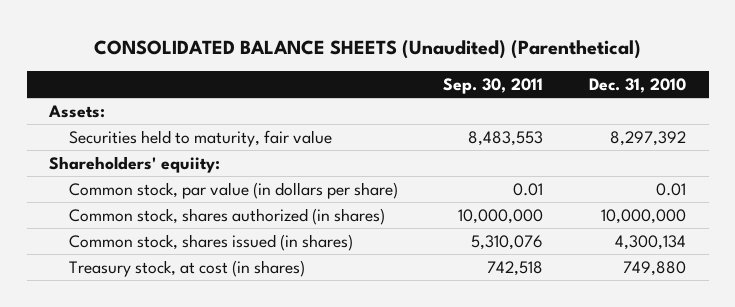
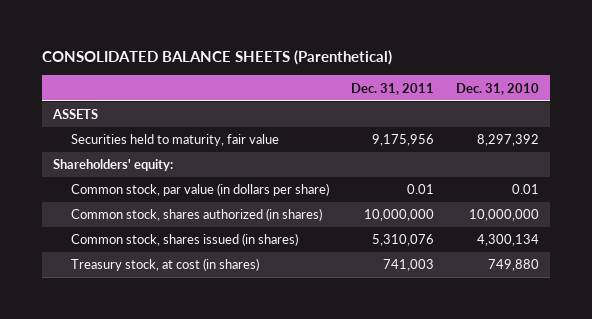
- CONSOLIDATED BALANCE SHEETS (Unaudited) (Parenthetical)
+ CONSOLIDATED BALANCE SHEETS (Parenthetical)
- | Sep. 30, 2011 | Dec. 31, 2010
+ | Dec. 31, 2011 | Dec. 31, 2010
- Assets:
+ ASSETS
- Shareholders' equiity:
+ Shareholders' equity:

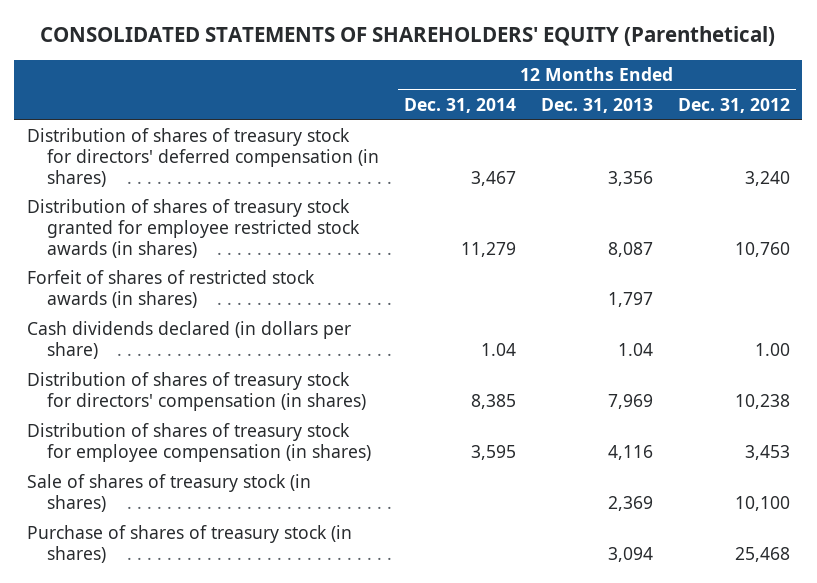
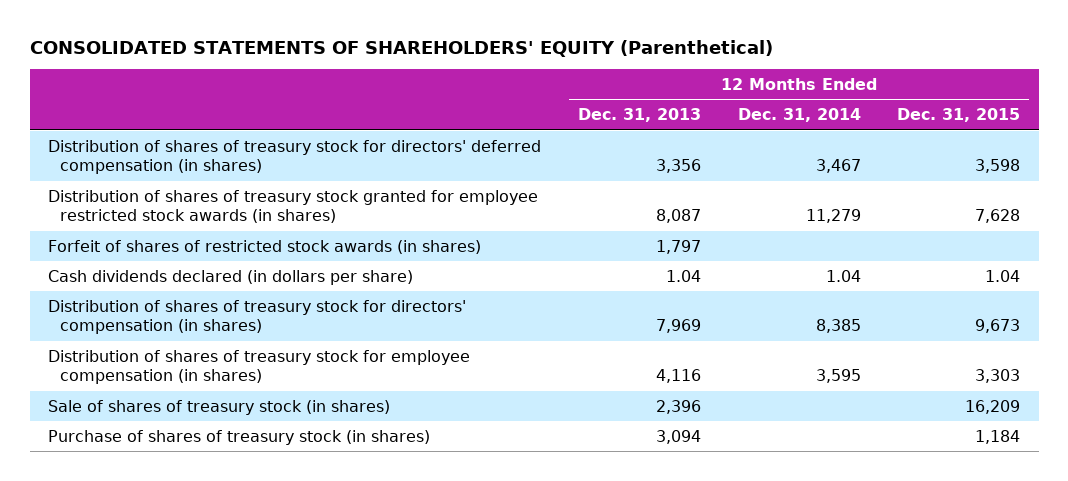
- | 12 Months Ended Dec. 31, 2014 | 12 Months Ended Dec. 31, 2013 | 12 Months Ended Dec. 31, 2012
+ | 12 Months Ended Dec. 31, 2013 | 12 Months Ended Dec. 31, 2014 | 12 Months Ended Dec. 31, 2015
- Sale of shares of treasury stock (in shares) | | 2,369 | 10,100
+ Sale of shares of treasury stock (in shares) | 2,396 | | 16,209

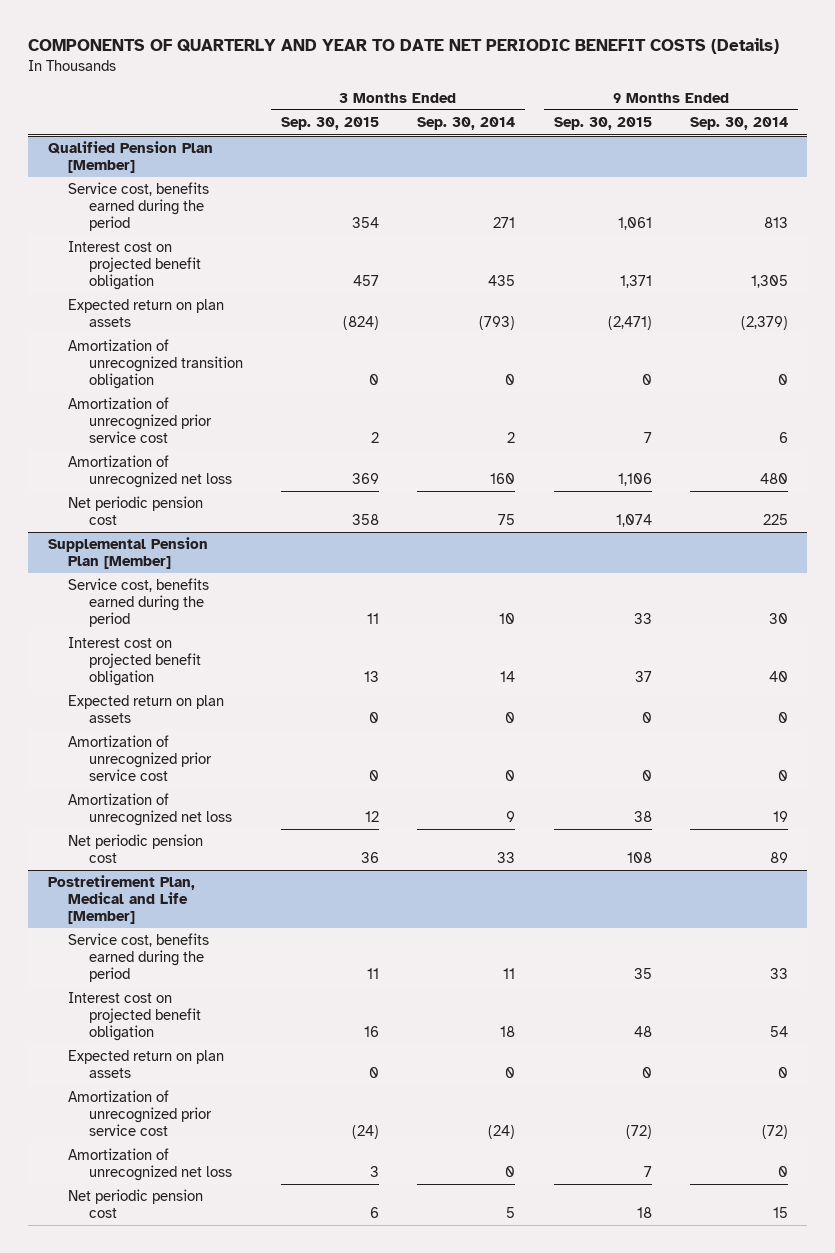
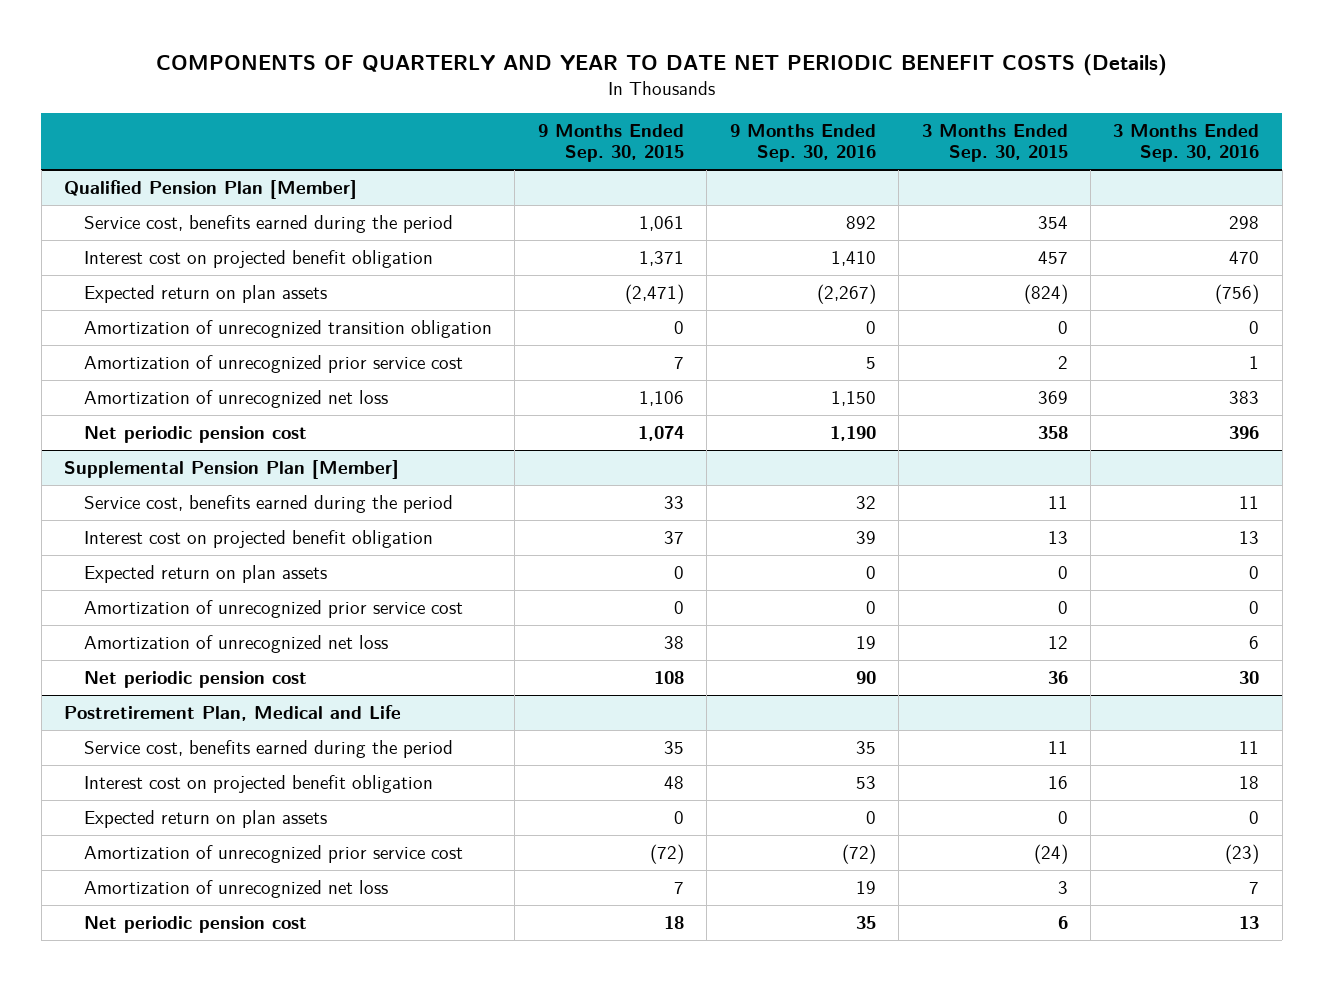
- | 3 Months Ended Sep. 30, 2015 | 3 Months Ended Sep. 30, 2014 | 9 Months Ended Sep. 30, 2015 | 9 Months Ended Sep. 30, 2014
+ | 9 Months Ended Sep. 30, 2015 | 9 Months Ended Sep. 30, 2016 | 3 Months Ended Sep. 30, 2015 | 3 Months Ended Sep. 30, 2016
- Postretirement Plan, Medical and Life [Member]
+ Postretirement Plan, Medical and Life

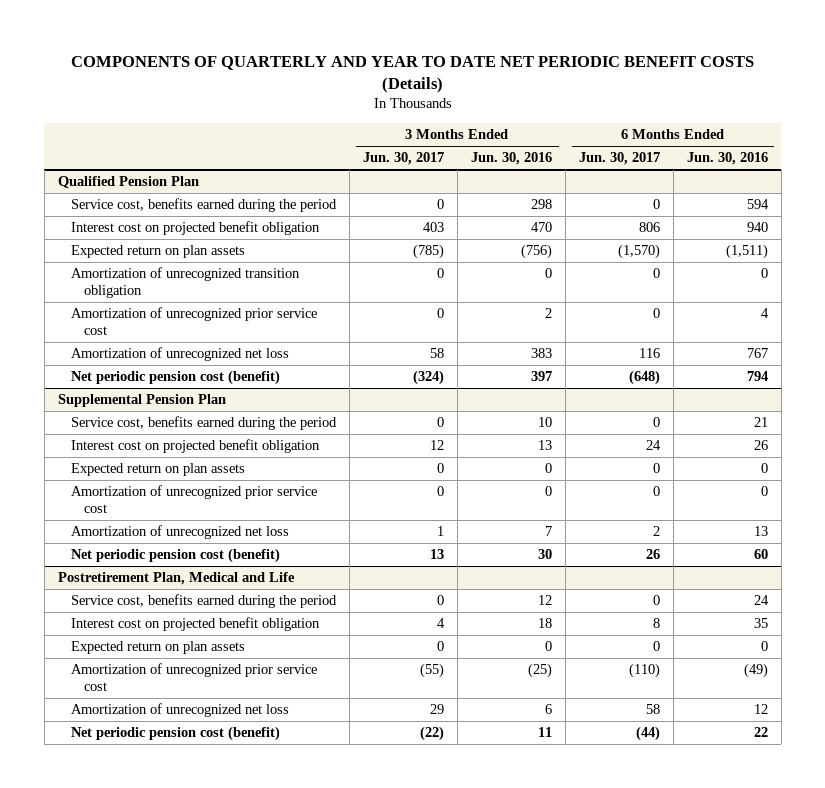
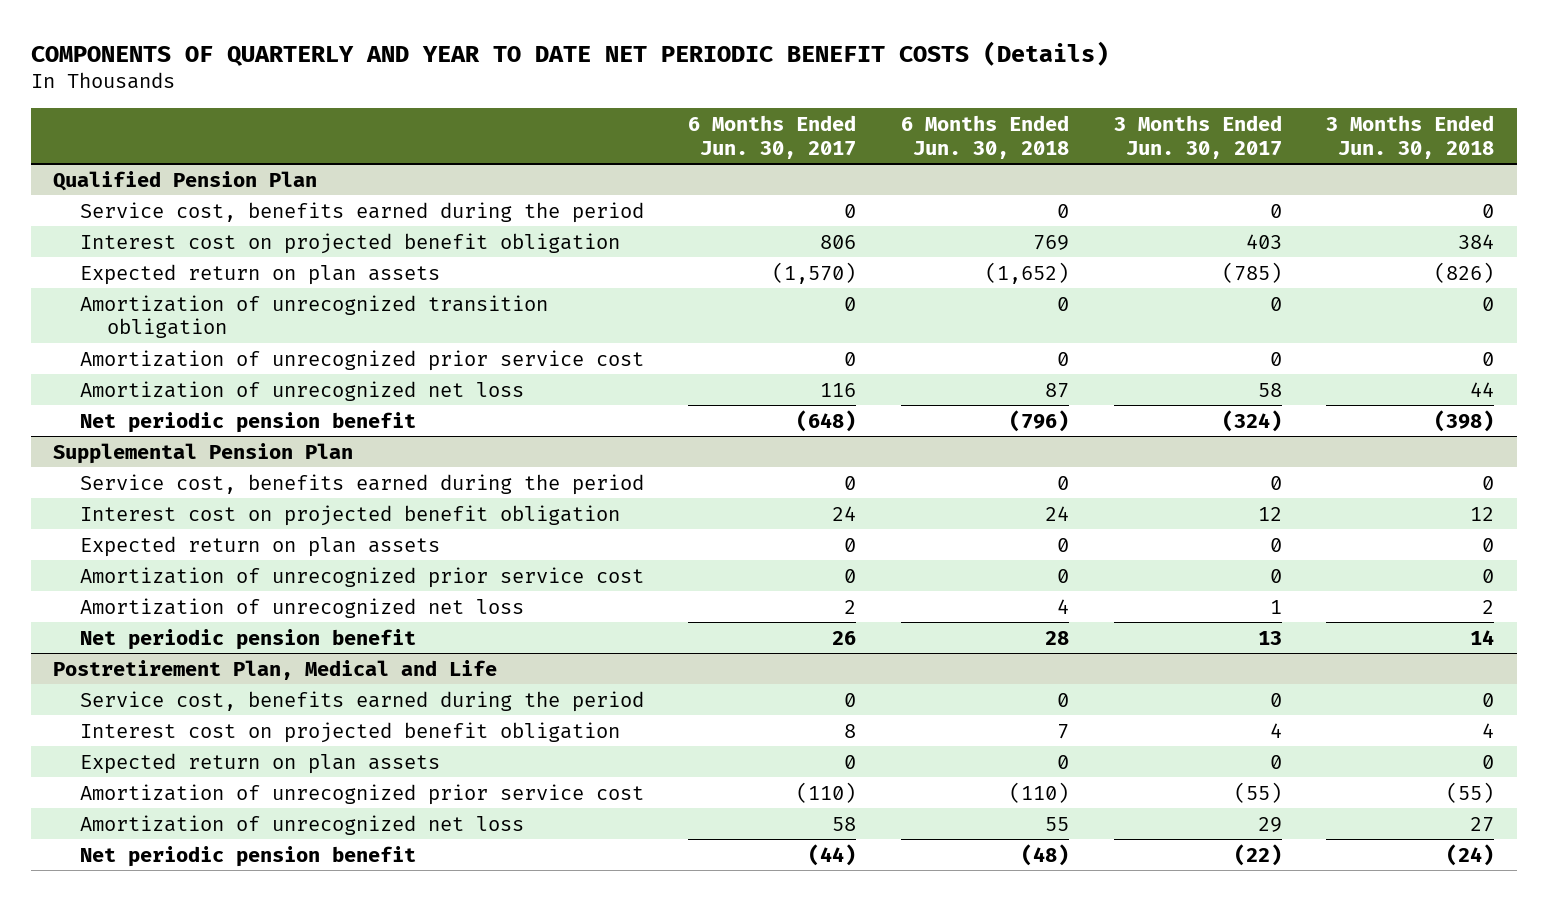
- | 3 Months Ended Jun. 30, 2017 | 3 Months Ended Jun. 30, 2016 | 6 Months Ended Jun. 30, 2017 | 6 Months Ended Jun. 30, 2016
+ | 6 Months Ended Jun. 30, 2017 | 6 Months Ended Jun. 30, 2018 | 3 Months Ended Jun. 30, 2017 | 3 Months Ended Jun. 30, 2018
@ Qualified Pension Plan
- Net periodic pension cost (benefit) | (324) | 397 | (648) | 794
+ Net periodic pension benefit | (648) | (796) | (324) | (398)
@ Supplemental Pension Plan
- Net periodic pension cost (benefit) | 13 | 30 | 26 | 60
+ Net periodic pension benefit | 26 | 28 | 13 | 14
@ Postretirement Plan, Medical and Life
- Net periodic pension cost (benefit) | (22) | 11 | (44) | 22
+ Net periodic pension benefit | (44) | (48) | (22) | (24)

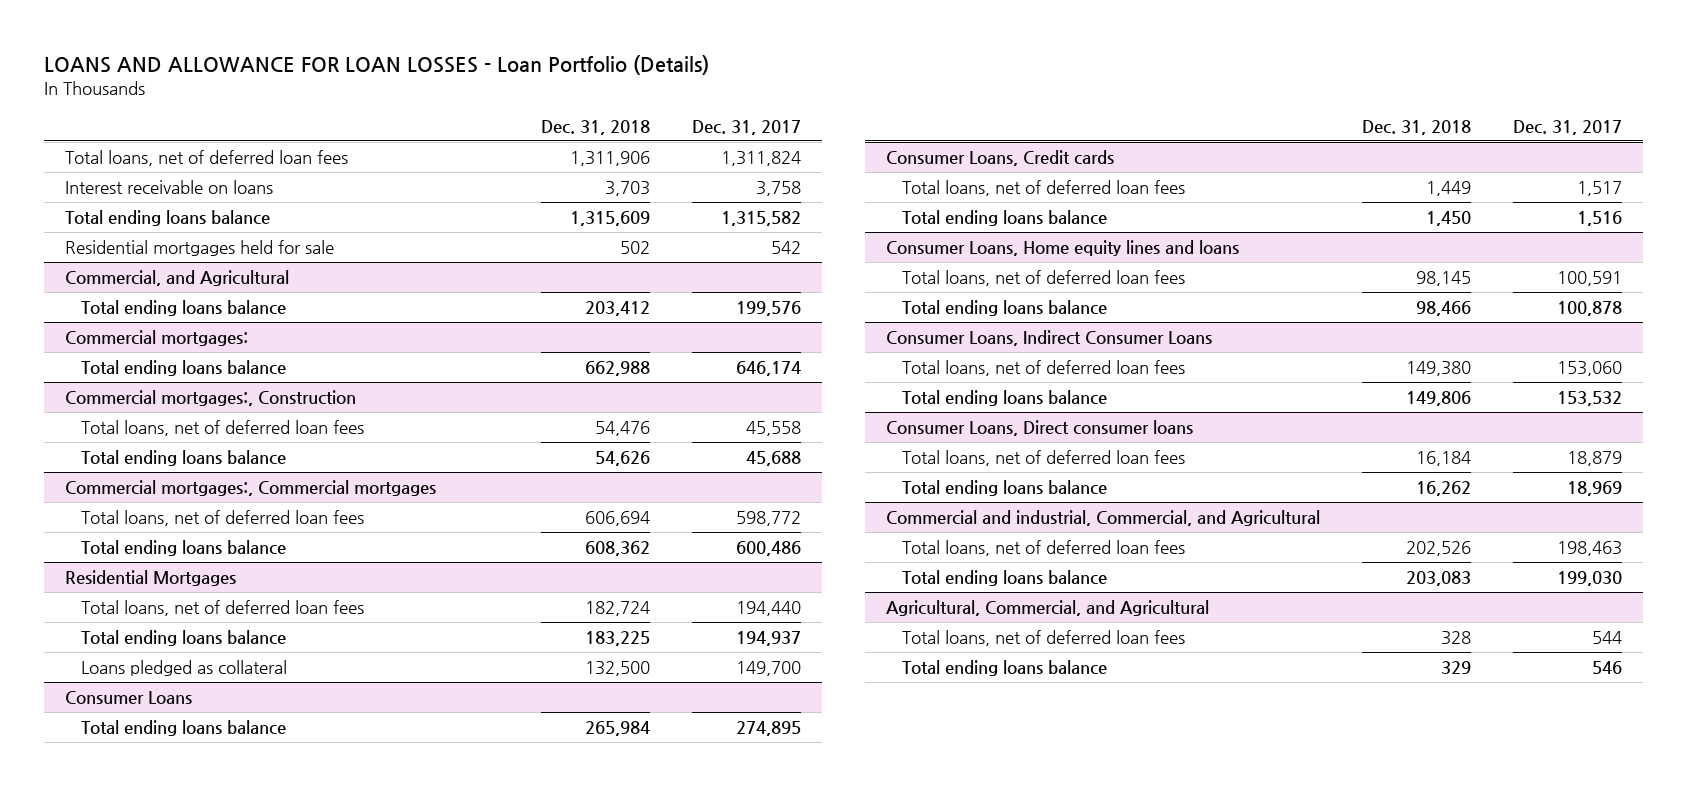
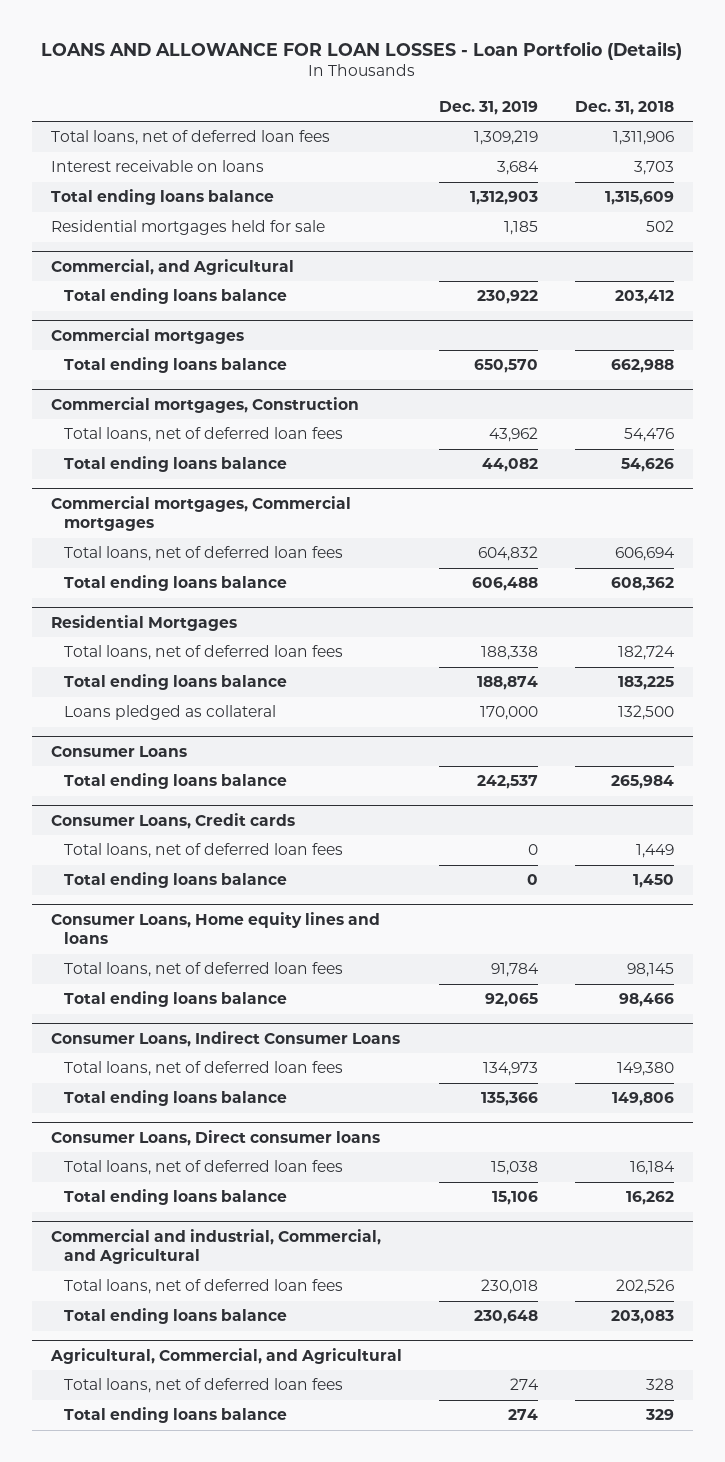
- | Dec. 31, 2018 | Dec. 31, 2017
+ | Dec. 31, 2019 | Dec. 31, 2018
- Commercial mortgages:
+ Commercial mortgages
- Commercial mortgages:, Construction
+ Commercial mortgages, Construction
- Commercial mortgages:, Commercial mortgages
+ Commercial mortgages, Commercial mortgages

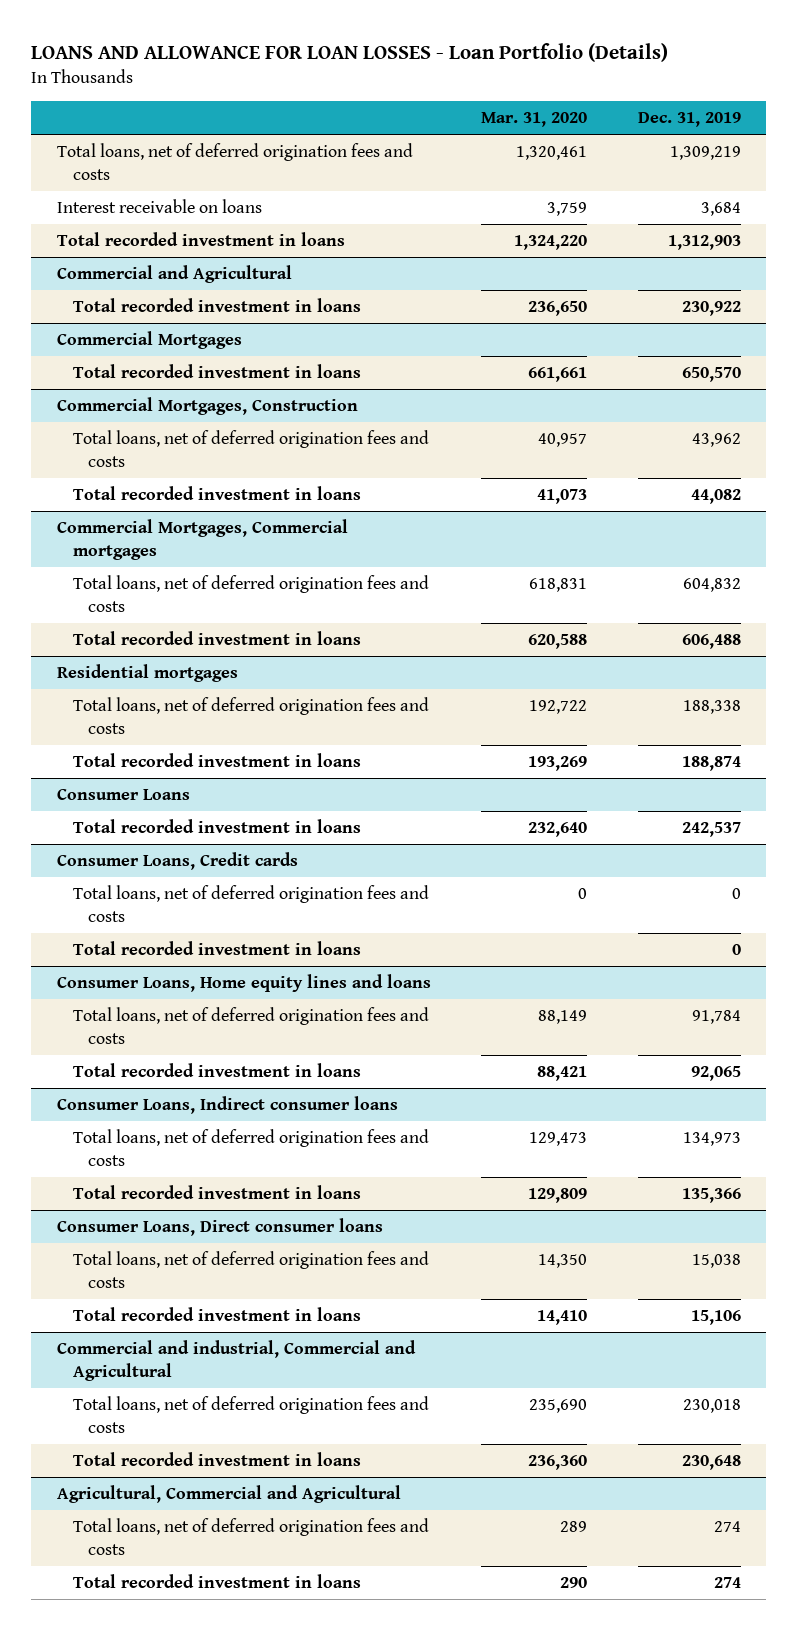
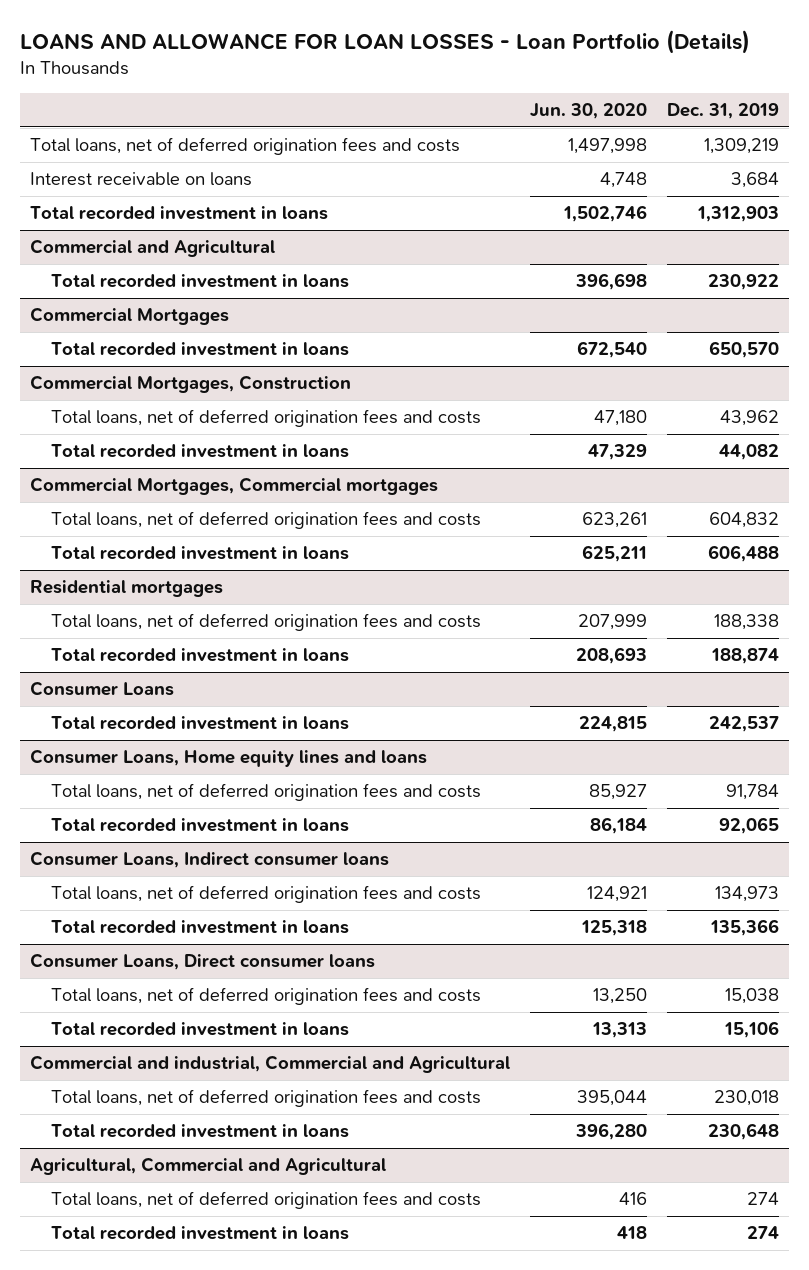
- | Mar. 31, 2020 | Dec. 31, 2019
+ | Jun. 30, 2020 | Dec. 31, 2019
- Consumer Loans, Credit cards
- Total loans, net of deferred origination fees and costs | 0 | 0
- Total recorded investment in loans | | 0

